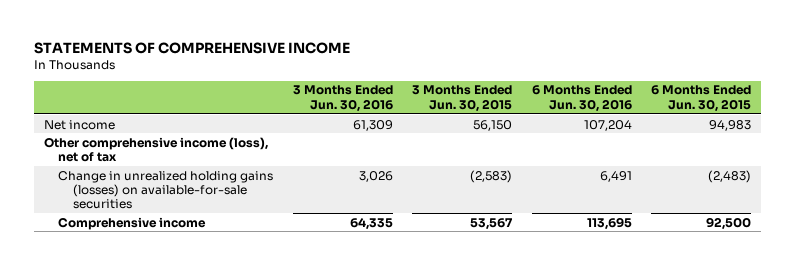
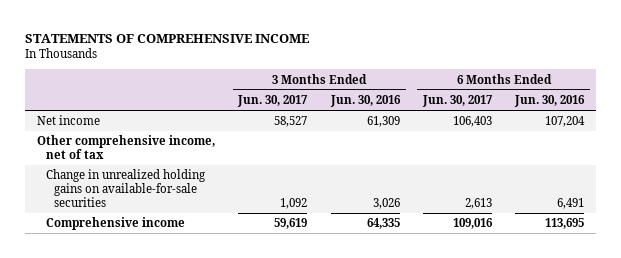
- | 3 Months Ended Jun. 30, 2016 | 3 Months Ended Jun. 30, 2015 | 6 Months Ended Jun. 30, 2016 | 6 Months Ended Jun. 30, 2015
+ | 3 Months Ended Jun. 30, 2017 | 3 Months Ended Jun. 30, 2016 | 6 Months Ended Jun. 30, 2017 | 6 Months Ended Jun. 30, 2016
- Other comprehensive income (loss), net of tax
- Change in unrealized holding gains (losses) on available-for-sale securities | 3,026 | (2,583) | 6,491 | (2,483)
+ Other comprehensive income, net of tax
+ Change in unrealized holding gains on available-for-sale securities | 1,092 | 3,026 | 2,613 | 6,491

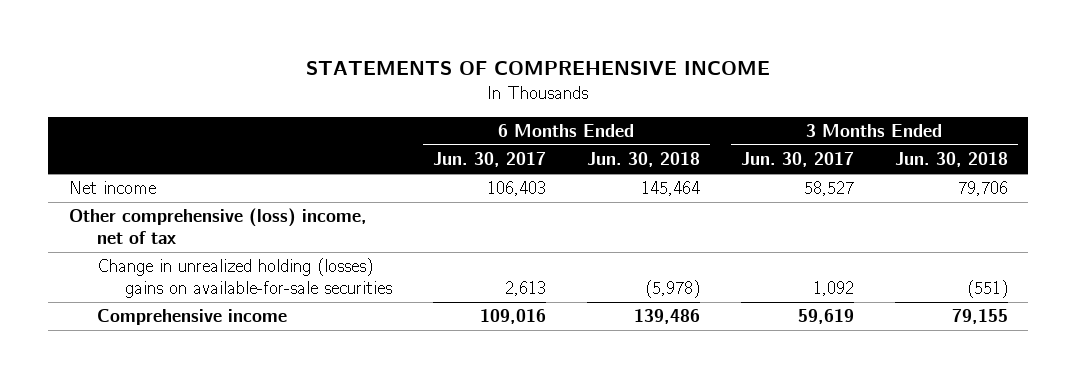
- | 3 Months Ended Jun. 30, 2017 | 3 Months Ended Jun. 30, 2016 | 6 Months Ended Jun. 30, 2017 | 6 Months Ended Jun. 30, 2016
+ | 6 Months Ended Jun. 30, 2017 | 6 Months Ended Jun. 30, 2018 | 3 Months Ended Jun. 30, 2017 | 3 Months Ended Jun. 30, 2018
- Other comprehensive income, net of tax
- Change in unrealized holding gains on available-for-sale securities | 1,092 | 3,026 | 2,613 | 6,491
+ Other comprehensive (loss) income, net of tax
+ Change in unrealized holding (losses) gains on available-for-sale securities | 2,613 | (5,978) | 1,092 | (551)

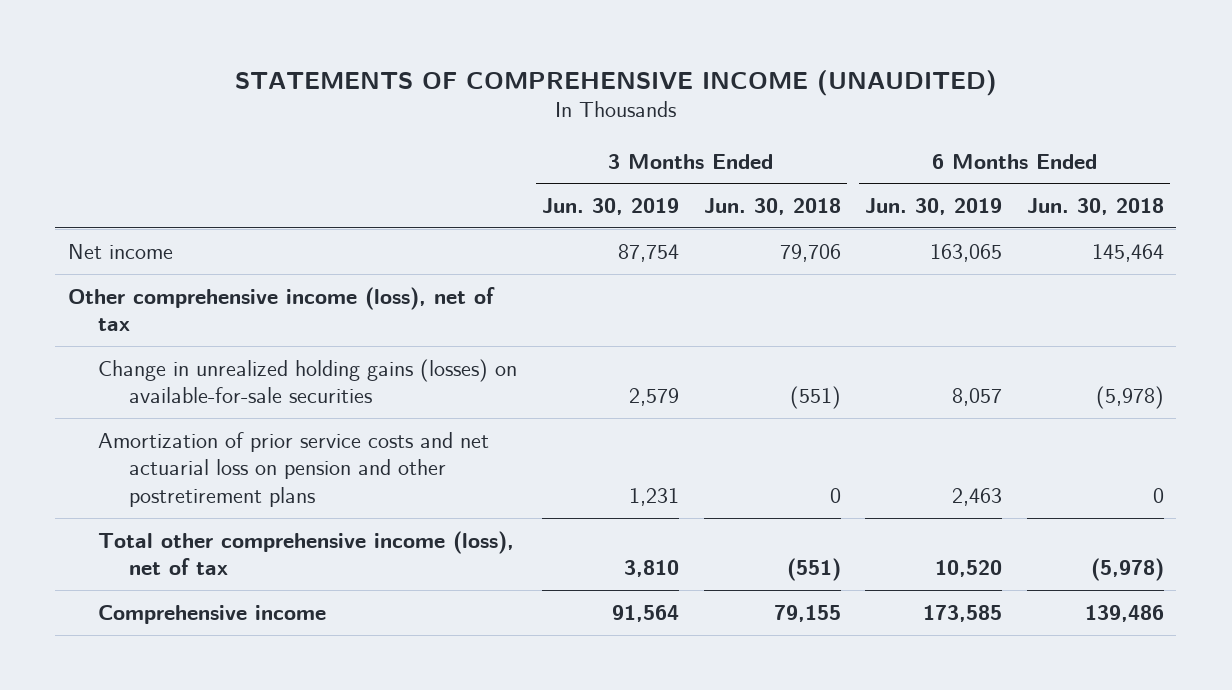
- STATEMENTS OF COMPREHENSIVE INCOME
+ STATEMENTS OF COMPREHENSIVE INCOME (UNAUDITED)
- | 6 Months Ended Jun. 30, 2017 | 6 Months Ended Jun. 30, 2018 | 3 Months Ended Jun. 30, 2017 | 3 Months Ended Jun. 30, 2018
+ | 3 Months Ended Jun. 30, 2019 | 3 Months Ended Jun. 30, 2018 | 6 Months Ended Jun. 30, 2019 | 6 Months Ended Jun. 30, 2018
- Other comprehensive (loss) income, net of tax
- Change in unrealized holding (losses) gains on available-for-sale securities | 2,613 | (5,978) | 1,092 | (551)
+ Other comprehensive income (loss), net of tax
+ Change in unrealized holding gains (losses) on available-for-sale securities | 2,579 | (551) | 8,057 | (5,978)
+ Amortization of prior service costs and net actuarial loss on pension and other postretirement plans | 1,231 | 0 | 2,463 | 0
+ Total other comprehensive income (loss), net of tax | 3,810 | (551) | 10,520 | (5,978)

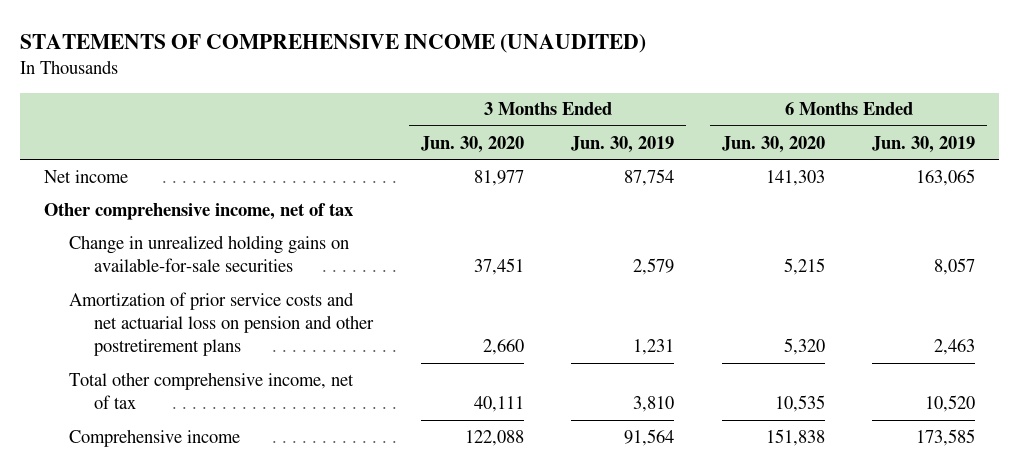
- | 3 Months Ended Jun. 30, 2019 | 3 Months Ended Jun. 30, 2018 | 6 Months Ended Jun. 30, 2019 | 6 Months Ended Jun. 30, 2018
+ | 3 Months Ended Jun. 30, 2020 | 3 Months Ended Jun. 30, 2019 | 6 Months Ended Jun. 30, 2020 | 6 Months Ended Jun. 30, 2019
- Other comprehensive income (loss), net of tax
- Change in unrealized holding gains (losses) on available-for-sale securities | 2,579 | (551) | 8,057 | (5,978)
+ Other comprehensive income, net of tax
+ Change in unrealized holding gains on available-for-sale securities | 37,451 | 2,579 | 5,215 | 8,057
- Total other comprehensive income (loss), net of tax | 3,810 | (551) | 10,520 | (5,978)
+ Total other comprehensive income, net of tax | 40,111 | 3,810 | 10,535 | 10,520

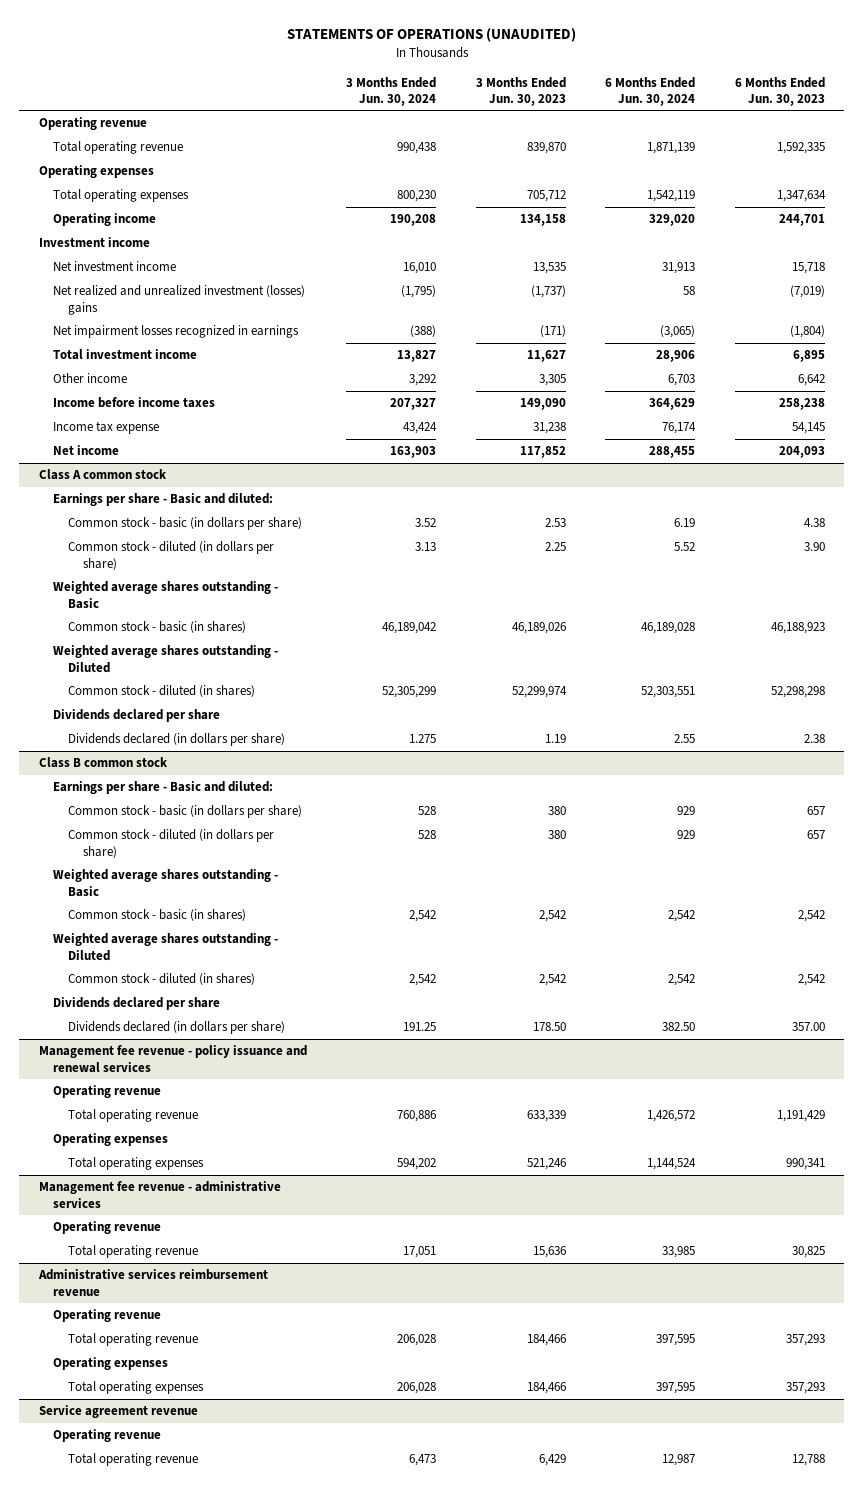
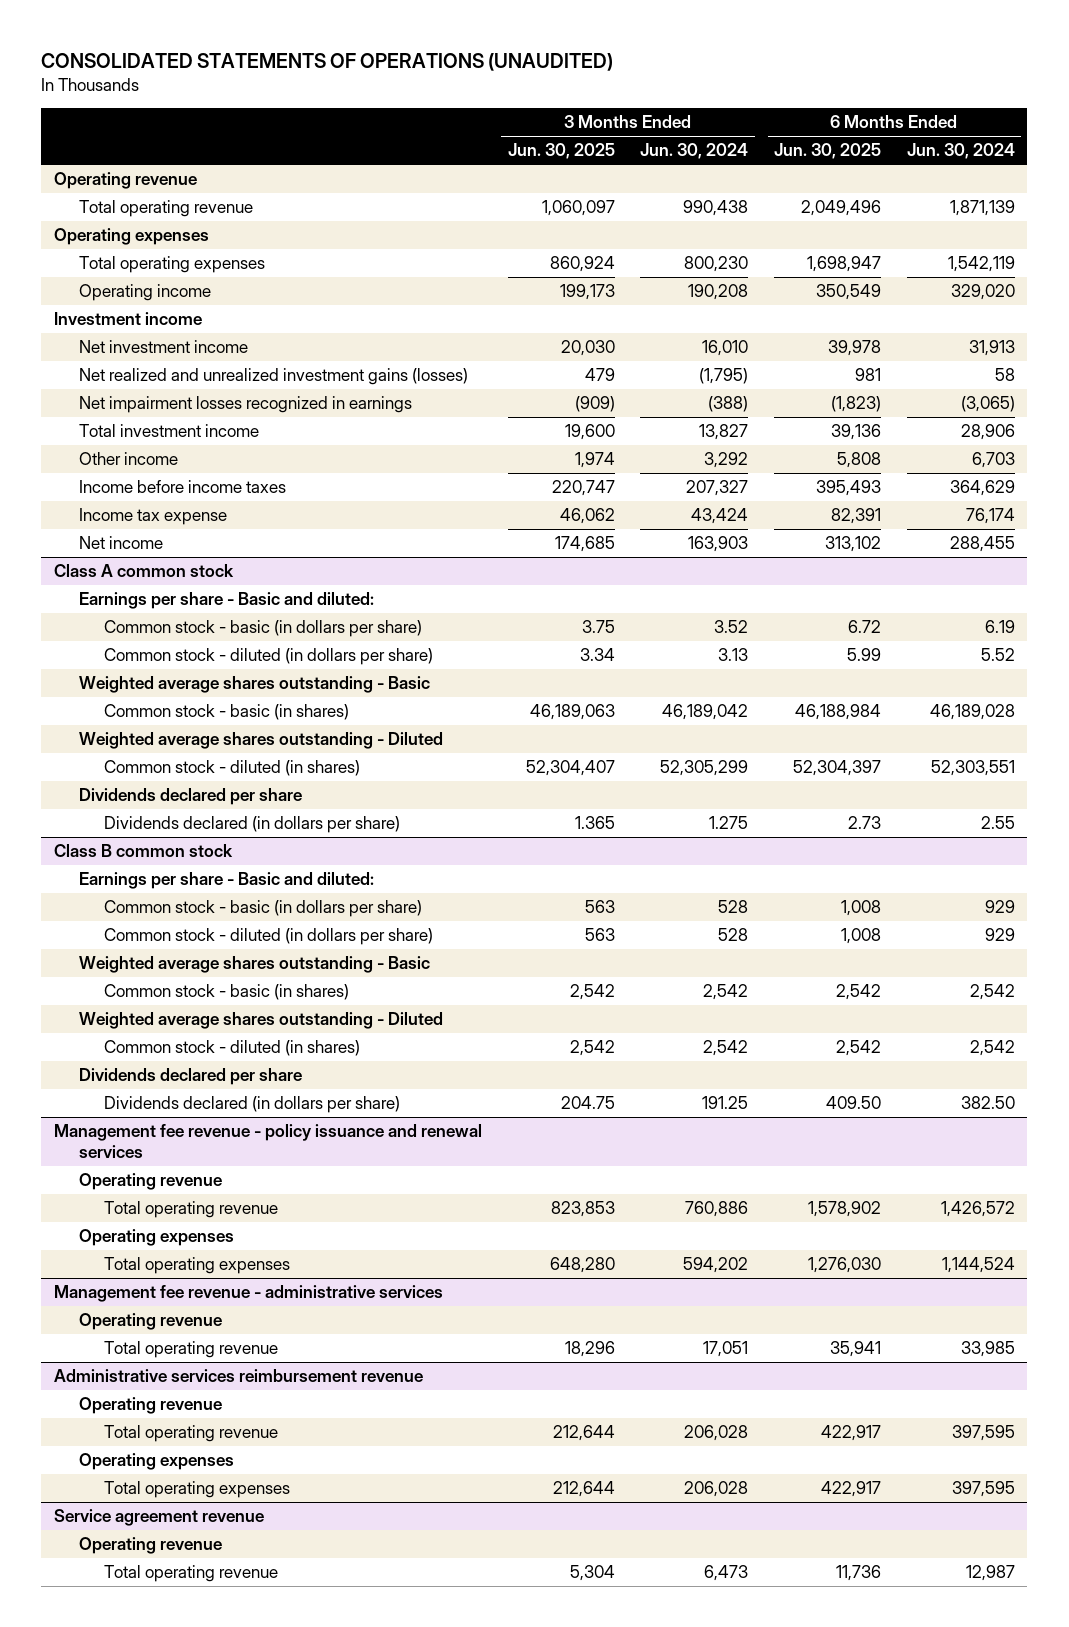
- STATEMENTS OF OPERATIONS (UNAUDITED)
+ CONSOLIDATED STATEMENTS OF OPERATIONS (UNAUDITED)
- | 3 Months Ended Jun. 30, 2024 | 3 Months Ended Jun. 30, 2023 | 6 Months Ended Jun. 30, 2024 | 6 Months Ended Jun. 30, 2023
+ | 3 Months Ended Jun. 30, 2025 | 3 Months Ended Jun. 30, 2024 | 6 Months Ended Jun. 30, 2025 | 6 Months Ended Jun. 30, 2024
- Net realized and unrealized investment (losses) gains | (1,795) | (1,737) | 58 | (7,019)
+ Net realized and unrealized investment gains (losses) | 479 | (1,795) | 981 | 58

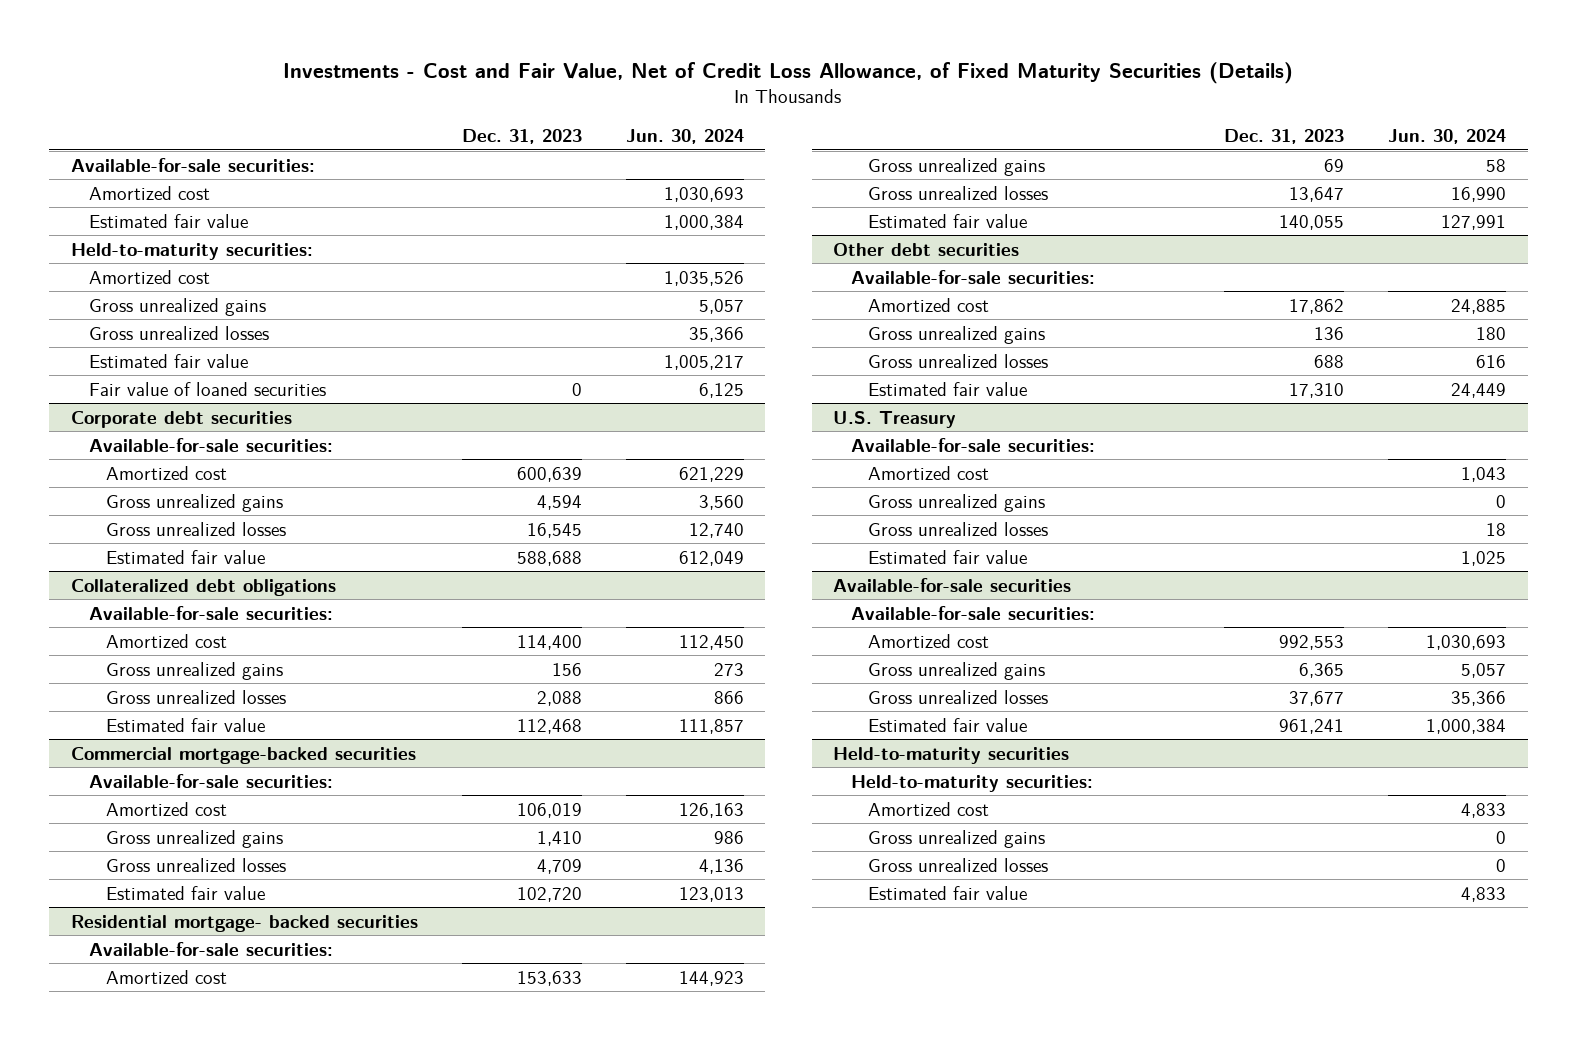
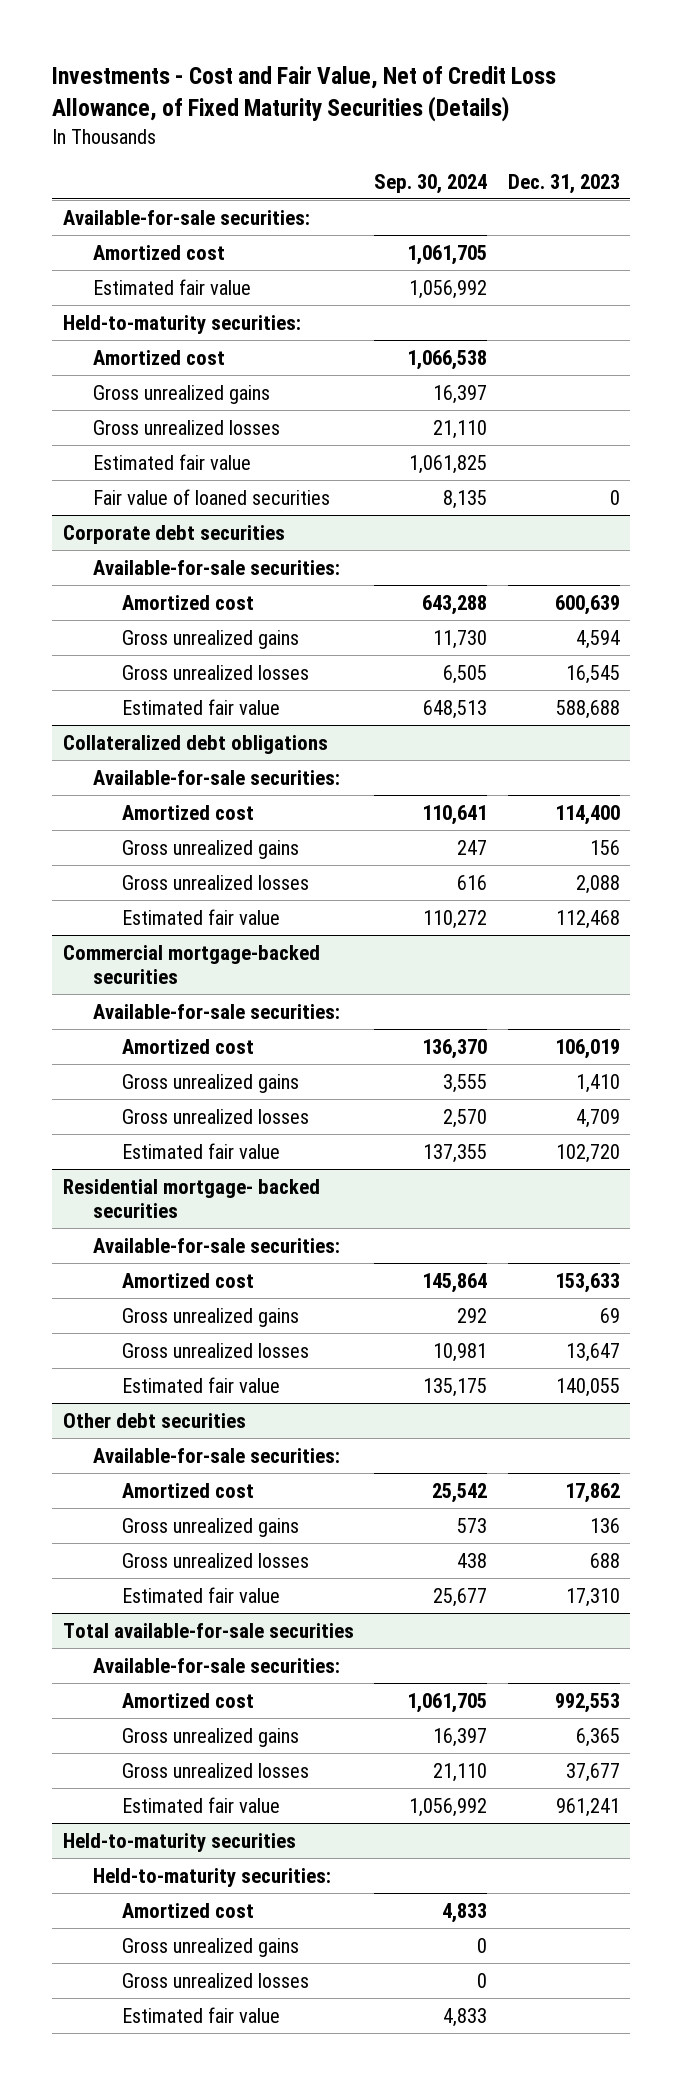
- | Dec. 31, 2023 | Jun. 30, 2024
+ | Sep. 30, 2024 | Dec. 31, 2023
- U.S. Treasury
- Available-for-sale securities:
- Amortized cost | | 1,043
- Gross unrealized gains | | 0
- Gross unrealized losses | | 18
- Estimated fair value | | 1,025
- Available-for-sale securities
+ Total available-for-sale securities

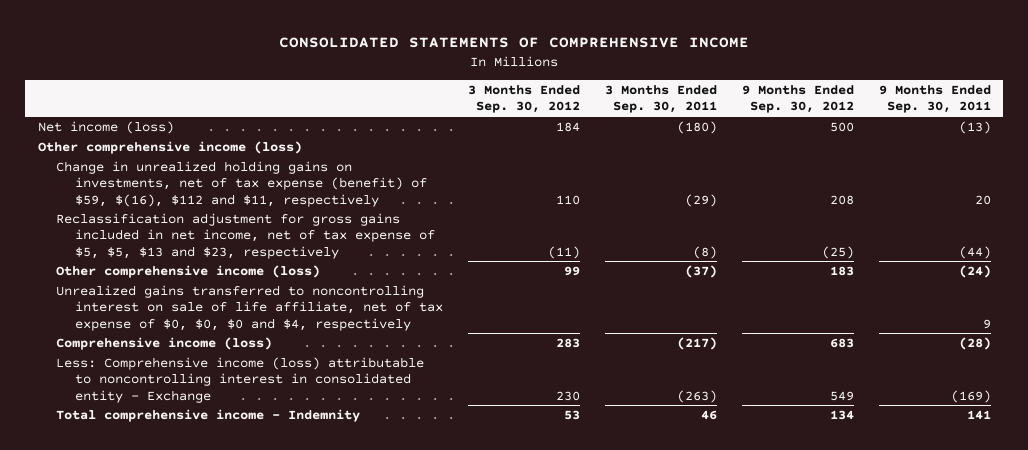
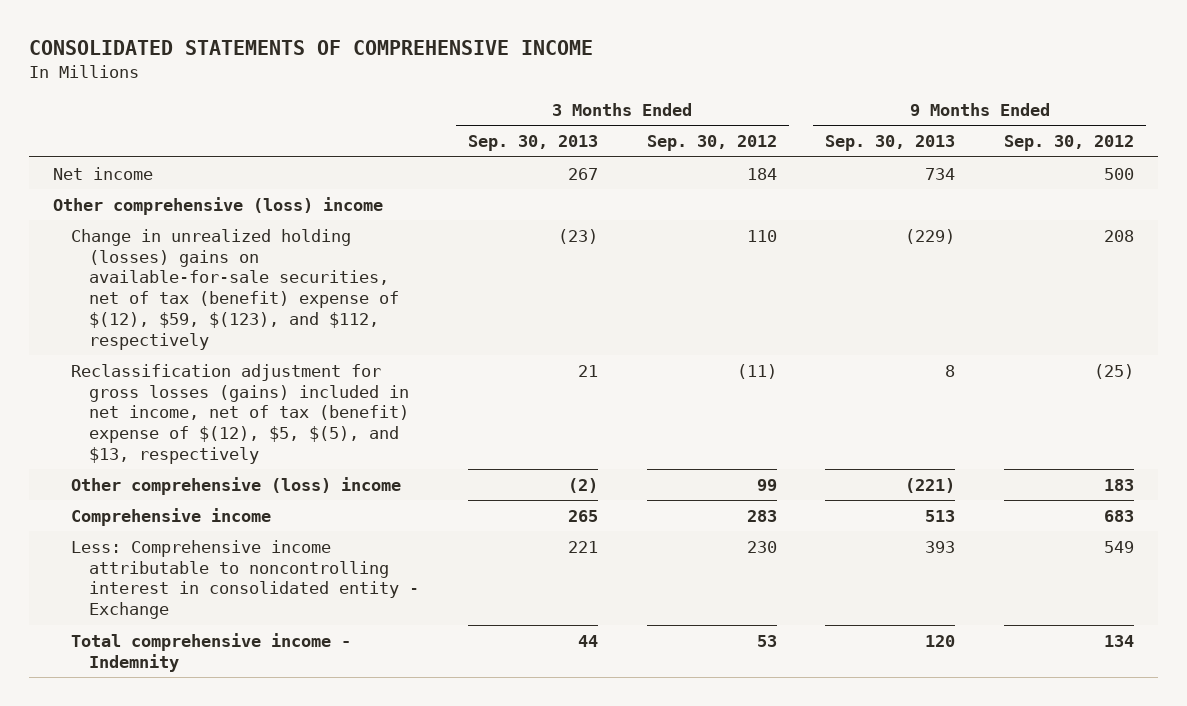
- | 3 Months Ended Sep. 30, 2012 | 3 Months Ended Sep. 30, 2011 | 9 Months Ended Sep. 30, 2012 | 9 Months Ended Sep. 30, 2011
+ | 3 Months Ended Sep. 30, 2013 | 3 Months Ended Sep. 30, 2012 | 9 Months Ended Sep. 30, 2013 | 9 Months Ended Sep. 30, 2012
- Net income (loss) | 184 | (180) | 500 | (13)
- Other comprehensive income (loss)
- Change in unrealized holding gains on investments, net of tax expense (benefit) of $59, $(16), $112 and $11, respectively | 110 | (29) | 208 | 20
- Reclassification adjustment for gross gains included in net income, net of tax expense of $5, $5, $13 and $23, respectively | (11) | (8) | (25) | (44)
- Other comprehensive income (loss) | 99 | (37) | 183 | (24)
- Unrealized gains transferred to noncontrolling interest on sale of life affiliate, net of tax expense of $0, $0, $0 and $4, respectively | | | | 9
- Comprehensive income (loss) | 283 | (217) | 683 | (28)
- Less: Comprehensive income (loss) attributable to noncontrolling interest in consolidated entity - Exchange | 230 | (263) | 549 | (169)
+ Net income | 267 | 184 | 734 | 500
+ Other comprehensive (loss) income
+ Change in unrealized holding (losses) gains on available-for-sale securities, net of tax (benefit) expense of $(12), $59, $(123), and $112, respectively | (23) | 110 | (229) | 208
+ Reclassification adjustment for gross losses (gains) included in net income, net of tax (benefit) expense of $(12), $5, $(5), and $13, respectively | 21 | (11) | 8 | (25)
+ Other comprehensive (loss) income | (2) | 99 | (221) | 183
+ Comprehensive income | 265 | 283 | 513 | 683
+ Less: Comprehensive income attributable to noncontrolling interest in consolidated entity - Exchange | 221 | 230 | 393 | 549

